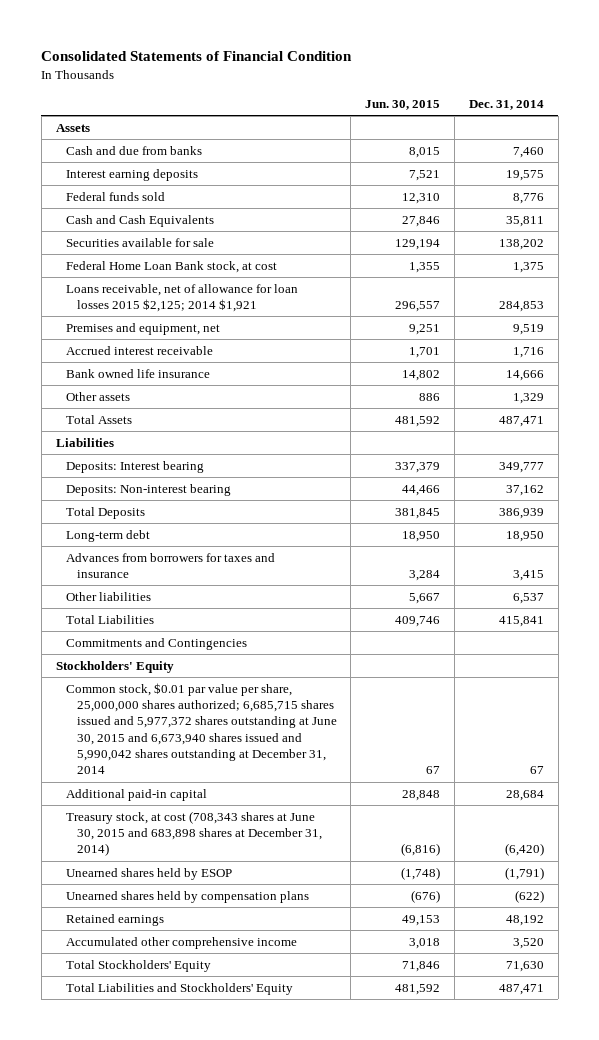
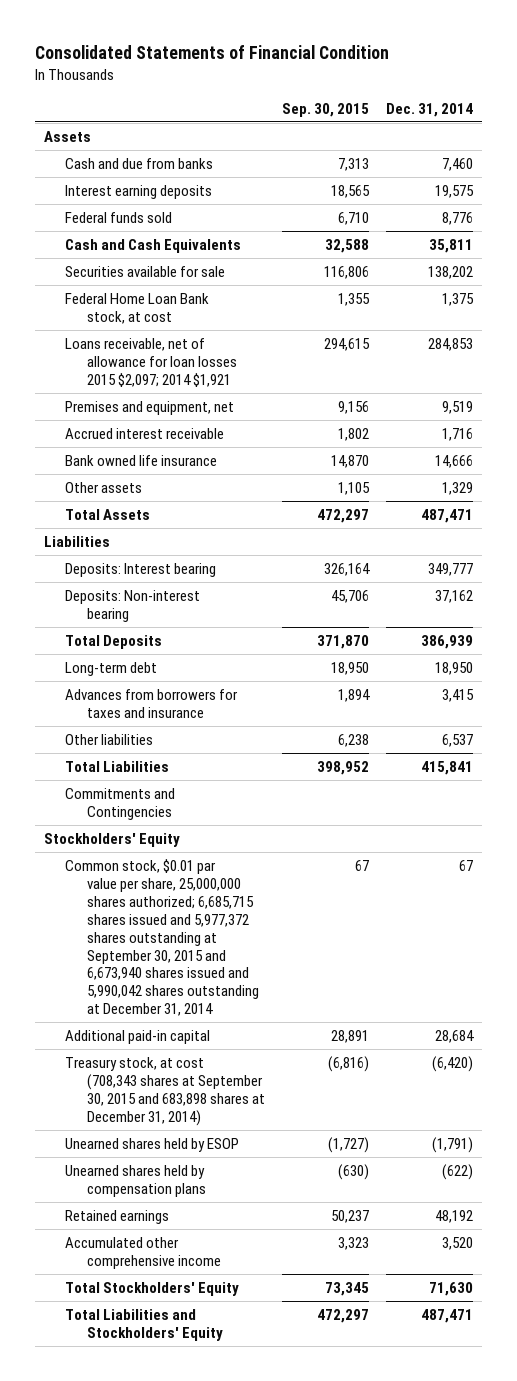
- | Jun. 30, 2015 | Dec. 31, 2014
+ | Sep. 30, 2015 | Dec. 31, 2014
- Loans receivable, net of allowance for loan losses 2015 $2,125; 2014 $1,921 | 296,557 | 284,853
+ Loans receivable, net of allowance for loan losses 2015 $2,097; 2014 $1,921 | 294,615 | 284,853
- Common stock, $0.01 par value per share, 25,000,000 shares authorized; 6,685,715 shares issued and 5,977,372 shares outstanding at June 30, 2015 and 6,673,940 shares issued and 5,990,042 shares outstanding at December 31, 2014 | 67 | 67
+ Common stock, $0.01 par value per share, 25,000,000 shares authorized; 6,685,715 shares issued and 5,977,372 shares outstanding at September 30, 2015 and 6,673,940 shares issued and 5,990,042 shares outstanding at December 31, 2014 | 67 | 67
- Treasury stock, at cost (708,343 shares at June 30, 2015 and 683,898 shares at December 31, 2014) | (6,816) | (6,420)
+ Treasury stock, at cost (708,343 shares at September 30, 2015 and 683,898 shares at December 31, 2014) | (6,816) | (6,420)

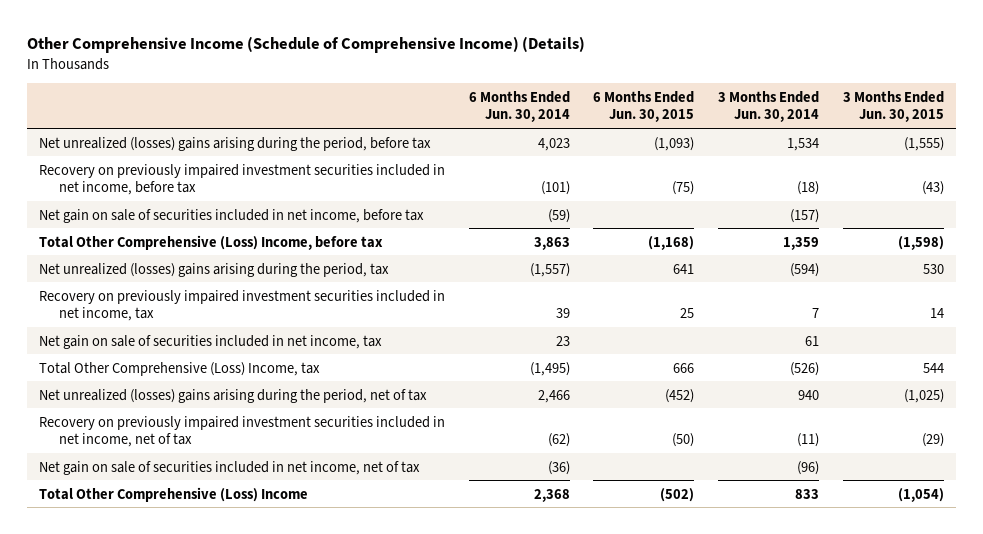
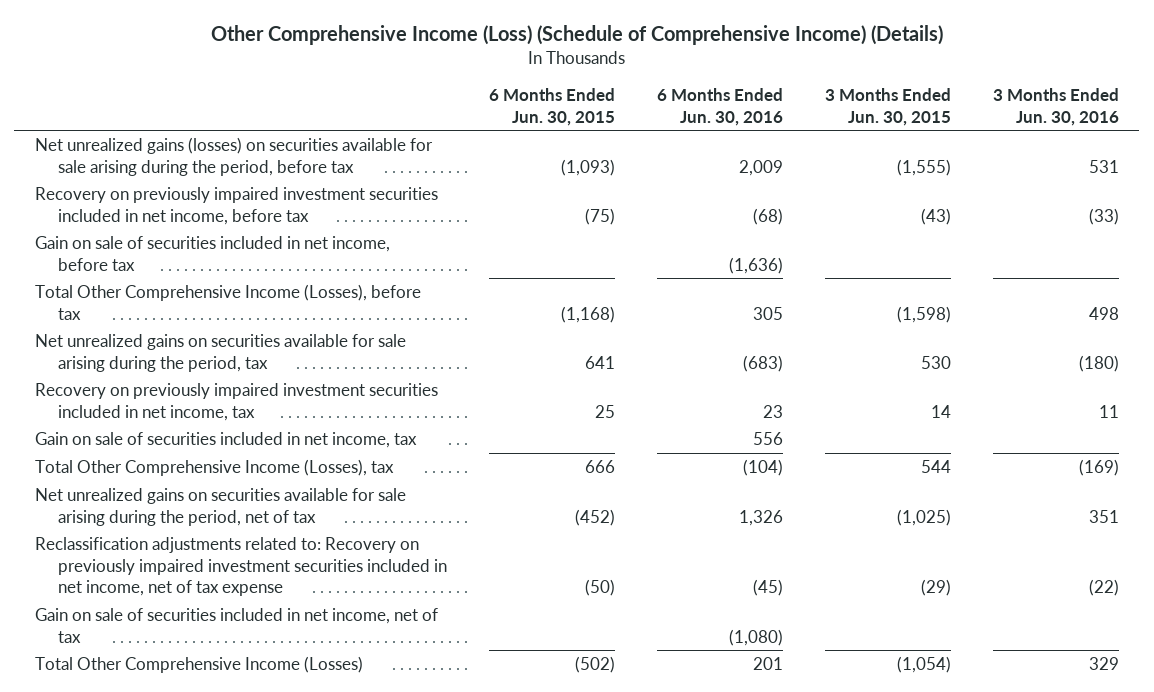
- Other Comprehensive Income (Schedule of Comprehensive Income) (Details)
+ Other Comprehensive Income (Loss) (Schedule of Comprehensive Income) (Details)
- | 6 Months Ended Jun. 30, 2014 | 6 Months Ended Jun. 30, 2015 | 3 Months Ended Jun. 30, 2014 | 3 Months Ended Jun. 30, 2015
+ | 6 Months Ended Jun. 30, 2015 | 6 Months Ended Jun. 30, 2016 | 3 Months Ended Jun. 30, 2015 | 3 Months Ended Jun. 30, 2016
- Net unrealized (losses) gains arising during the period, before tax | 4,023 | (1,093) | 1,534 | (1,555)
+ Net unrealized gains (losses) on securities available for sale arising during the period, before tax | (1,093) | 2,009 | (1,555) | 531
- Net gain on sale of securities included in net income, before tax | (59) | | (157) |
- Total Other Comprehensive (Loss) Income, before tax | 3,863 | (1,168) | 1,359 | (1,598)
- Net unrealized (losses) gains arising during the period, tax | (1,557) | 641 | (594) | 530
+ Gain on sale of securities included in net income, before tax | | (1,636) | |
+ Total Other Comprehensive Income (Losses), before tax | (1,168) | 305 | (1,598) | 498
+ Net unrealized gains on securities available for sale arising during the period, tax | 641 | (683) | 530 | (180)
- Net gain on sale of securities included in net income, tax | 23 | | 61 |
- Total Other Comprehensive (Loss) Income, tax | (1,495) | 666 | (526) | 544
- Net unrealized (losses) gains arising during the period, net of tax | 2,466 | (452) | 940 | (1,025)
- Recovery on previously impaired investment securities included in net income, net of tax | (62) | (50) | (11) | (29)
- Net gain on sale of securities included in net income, net of tax | (36) | | (96) |
- Total Other Comprehensive (Loss) Income | 2,368 | (502) | 833 | (1,054)
+ Gain on sale of securities included in net income, tax | | 556 | |
+ Total Other Comprehensive Income (Losses), tax | 666 | (104) | 544 | (169)
+ Net unrealized gains on securities available for sale arising during the period, net of tax | (452) | 1,326 | (1,025) | 351
+ Reclassification adjustments related to: Recovery on previously impaired investment securities included in net income, net of tax expense | (50) | (45) | (29) | (22)
+ Gain on sale of securities included in net income, net of tax | | (1,080) | |
+ Total Other Comprehensive Income (Losses) | (502) | 201 | (1,054) | 329

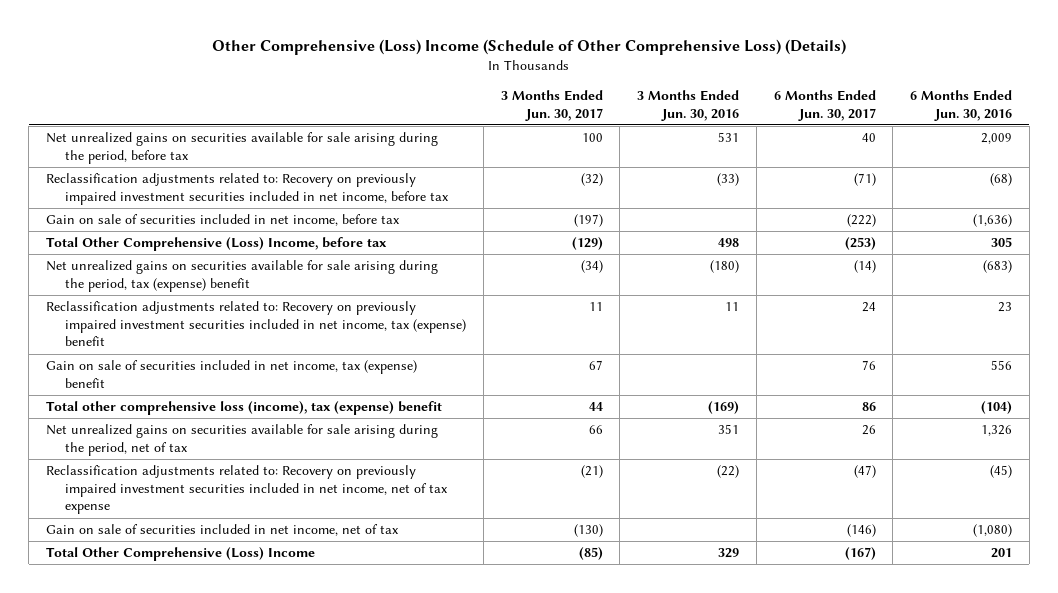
- Other Comprehensive Income (Loss) (Schedule of Comprehensive Income) (Details)
+ Other Comprehensive (Loss) Income (Schedule of Other Comprehensive Loss) (Details)
- | 6 Months Ended Jun. 30, 2015 | 6 Months Ended Jun. 30, 2016 | 3 Months Ended Jun. 30, 2015 | 3 Months Ended Jun. 30, 2016
+ | 3 Months Ended Jun. 30, 2017 | 3 Months Ended Jun. 30, 2016 | 6 Months Ended Jun. 30, 2017 | 6 Months Ended Jun. 30, 2016
- Net unrealized gains (losses) on securities available for sale arising during the period, before tax | (1,093) | 2,009 | (1,555) | 531
- Recovery on previously impaired investment securities included in net income, before tax | (75) | (68) | (43) | (33)
+ Net unrealized gains on securities available for sale arising during the period, before tax | 100 | 531 | 40 | 2,009
+ Reclassification adjustments related to: Recovery on previously impaired investment securities included in net income, before tax | (32) | (33) | (71) | (68)
- Total Other Comprehensive Income (Losses), before tax | (1,168) | 305 | (1,598) | 498
- Net unrealized gains on securities available for sale arising during the period, tax | 641 | (683) | 530 | (180)
- Recovery on previously impaired investment securities included in net income, tax | 25 | 23 | 14 | 11
- Gain on sale of securities included in net income, tax | | 556 | |
- Total Other Comprehensive Income (Losses), tax | 666 | (104) | 544 | (169)
+ Total Other Comprehensive (Loss) Income, before tax | (129) | 498 | (253) | 305
+ Net unrealized gains on securities available for sale arising during the period, tax (expense) benefit | (34) | (180) | (14) | (683)
+ Reclassification adjustments related to: Recovery on previously impaired investment securities included in net income, tax (expense) benefit | 11 | 11 | 24 | 23
+ Gain on sale of securities included in net income, tax (expense) benefit | 67 | | 76 | 556
+ Total other comprehensive loss (income), tax (expense) benefit | 44 | (169) | 86 | (104)
- Total Other Comprehensive Income (Losses) | (502) | 201 | (1,054) | 329
+ Total Other Comprehensive (Loss) Income | (85) | 329 | (167) | 201

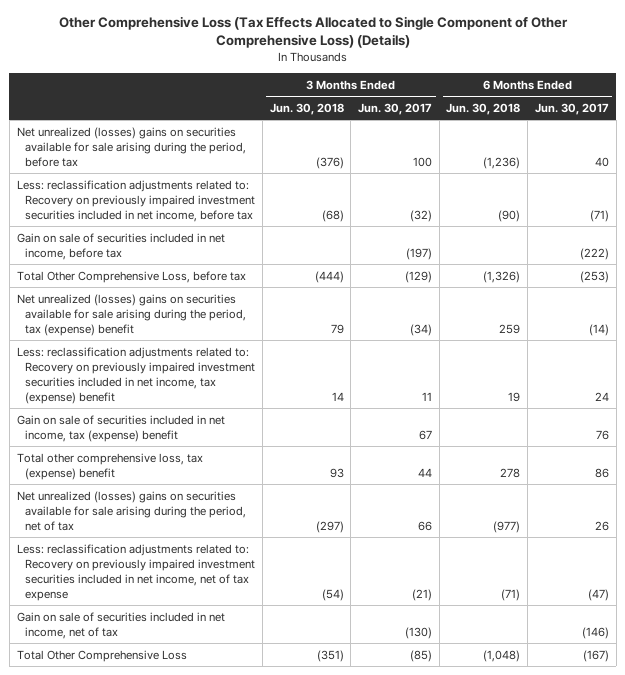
- Other Comprehensive (Loss) Income (Schedule of Other Comprehensive Loss) (Details)
+ Other Comprehensive Loss (Tax Effects Allocated to Single Component of Other Comprehensive Loss) (Details)
- | 3 Months Ended Jun. 30, 2017 | 3 Months Ended Jun. 30, 2016 | 6 Months Ended Jun. 30, 2017 | 6 Months Ended Jun. 30, 2016
+ | 3 Months Ended Jun. 30, 2018 | 3 Months Ended Jun. 30, 2017 | 6 Months Ended Jun. 30, 2018 | 6 Months Ended Jun. 30, 2017
- Net unrealized gains on securities available for sale arising during the period, before tax | 100 | 531 | 40 | 2,009
- Reclassification adjustments related to: Recovery on previously impaired investment securities included in net income, before tax | (32) | (33) | (71) | (68)
+ Net unrealized (losses) gains on securities available for sale arising during the period, before tax | (376) | 100 | (1,236) | 40
+ Less: reclassification adjustments related to: Recovery on previously impaired investment securities included in net income, before tax | (68) | (32) | (90) | (71)
- Total Other Comprehensive (Loss) Income, before tax | (129) | 498 | (253) | 305
- Net unrealized gains on securities available for sale arising during the period, tax (expense) benefit | (34) | (180) | (14) | (683)
- Reclassification adjustments related to: Recovery on previously impaired investment securities included in net income, tax (expense) benefit | 11 | 11 | 24 | 23
+ Total Other Comprehensive Loss, before tax | (444) | (129) | (1,326) | (253)
+ Net unrealized (losses) gains on securities available for sale arising during the period, tax (expense) benefit | 79 | (34) | 259 | (14)
+ Less: reclassification adjustments related to: Recovery on previously impaired investment securities included in net income, tax (expense) benefit | 14 | 11 | 19 | 24
- Total other comprehensive loss (income), tax (expense) benefit | 44 | (169) | 86 | (104)
- Net unrealized gains on securities available for sale arising during the period, net of tax | 66 | 351 | 26 | 1,326
- Reclassification adjustments related to: Recovery on previously impaired investment securities included in net income, net of tax expense | (21) | (22) | (47) | (45)
+ Total other comprehensive loss, tax (expense) benefit | 93 | 44 | 278 | 86
+ Net unrealized (losses) gains on securities available for sale arising during the period, net of tax | (297) | 66 | (977) | 26
+ Less: reclassification adjustments related to: Recovery on previously impaired investment securities included in net income, net of tax expense | (54) | (21) | (71) | (47)
- Total Other Comprehensive (Loss) Income | (85) | 329 | (167) | 201
+ Total Other Comprehensive Loss | (351) | (85) | (1,048) | (167)

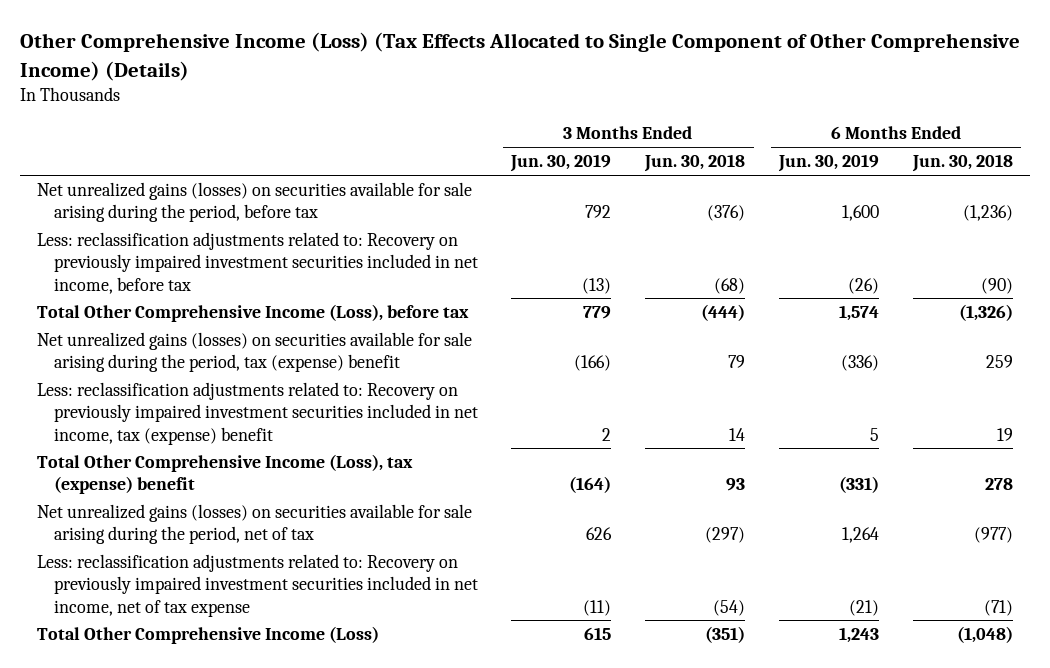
- Other Comprehensive Loss (Tax Effects Allocated to Single Component of Other Comprehensive Loss) (Details)
+ Other Comprehensive Income (Loss) (Tax Effects Allocated to Single Component of Other Comprehensive Income) (Details)
- | 3 Months Ended Jun. 30, 2018 | 3 Months Ended Jun. 30, 2017 | 6 Months Ended Jun. 30, 2018 | 6 Months Ended Jun. 30, 2017
+ | 3 Months Ended Jun. 30, 2019 | 3 Months Ended Jun. 30, 2018 | 6 Months Ended Jun. 30, 2019 | 6 Months Ended Jun. 30, 2018
- Net unrealized (losses) gains on securities available for sale arising during the period, before tax | (376) | 100 | (1,236) | 40
+ Net unrealized gains (losses) on securities available for sale arising during the period, before tax | 792 | (376) | 1,600 | (1,236)
- Gain on sale of securities included in net income, before tax | | (197) | | (222)
- Total Other Comprehensive Loss, before tax | (444) | (129) | (1,326) | (253)
- Net unrealized (losses) gains on securities available for sale arising during the period, tax (expense) benefit | 79 | (34) | 259 | (14)
+ Total Other Comprehensive Income (Loss), before tax | 779 | (444) | 1,574 | (1,326)
+ Net unrealized gains (losses) on securities available for sale arising during the period, tax (expense) benefit | (166) | 79 | (336) | 259
- Gain on sale of securities included in net income, tax (expense) benefit | | 67 | | 76
- Total other comprehensive loss, tax (expense) benefit | 93 | 44 | 278 | 86
- Net unrealized (losses) gains on securities available for sale arising during the period, net of tax | (297) | 66 | (977) | 26
+ Total Other Comprehensive Income (Loss), tax (expense) benefit | (164) | 93 | (331) | 278
+ Net unrealized gains (losses) on securities available for sale arising during the period, net of tax | 626 | (297) | 1,264 | (977)
- Gain on sale of securities included in net income, net of tax | | (130) | | (146)
- Total Other Comprehensive Loss | (351) | (85) | (1,048) | (167)
+ Total Other Comprehensive Income (Loss) | 615 | (351) | 1,243 | (1,048)

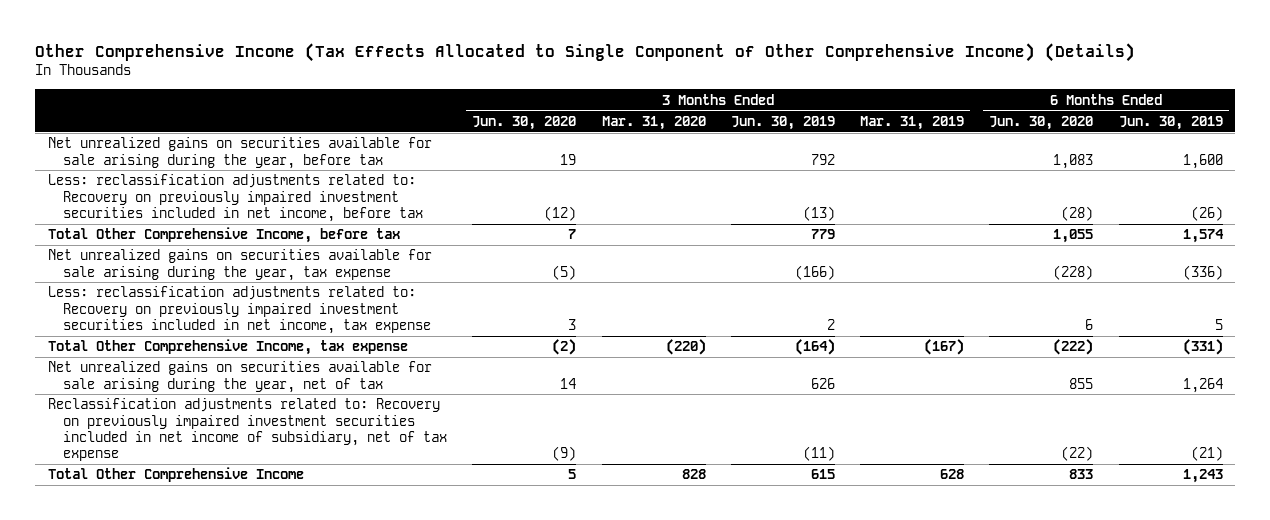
- Other Comprehensive Income (Loss) (Tax Effects Allocated to Single Component of Other Comprehensive Income) (Details)
+ Other Comprehensive Income (Tax Effects Allocated to Single Component of Other Comprehensive Income) (Details)
- | 3 Months Ended Jun. 30, 2019 | 3 Months Ended Jun. 30, 2018 | 6 Months Ended Jun. 30, 2019 | 6 Months Ended Jun. 30, 2018
+ | 3 Months Ended Jun. 30, 2020 | 3 Months Ended Mar. 31, 2020 | 3 Months Ended Jun. 30, 2019 | 3 Months Ended Mar. 31, 2019 | 6 Months Ended Jun. 30, 2020 | 6 Months Ended Jun. 30, 2019
- Net unrealized gains (losses) on securities available for sale arising during the period, before tax | 792 | (376) | 1,600 | (1,236)
+ Net unrealized gains on securities available for sale arising during the year, before tax | 19 | | 792 | | 1,083 | 1,600
- Total Other Comprehensive Income (Loss), before tax | 779 | (444) | 1,574 | (1,326)
- Net unrealized gains (losses) on securities available for sale arising during the period, tax (expense) benefit | (166) | 79 | (336) | 259
- Less: reclassification adjustments related to: Recovery on previously impaired investment securities included in net income, tax (expense) benefit | 2 | 14 | 5 | 19
- Total Other Comprehensive Income (Loss), tax (expense) benefit | (164) | 93 | (331) | 278
- Net unrealized gains (losses) on securities available for sale arising during the period, net of tax | 626 | (297) | 1,264 | (977)
- Less: reclassification adjustments related to: Recovery on previously impaired investment securities included in net income, net of tax expense | (11) | (54) | (21) | (71)
- Total Other Comprehensive Income (Loss) | 615 | (351) | 1,243 | (1,048)
+ Total Other Comprehensive Income, before tax | 7 | | 779 | | 1,055 | 1,574
+ Net unrealized gains on securities available for sale arising during the year, tax expense | (5) | | (166) | | (228) | (336)
+ Less: reclassification adjustments related to: Recovery on previously impaired investment securities included in net income, tax expense | 3 | | 2 | | 6 | 5
+ Total Other Comprehensive Income, tax expense | (2) | (220) | (164) | (167) | (222) | (331)
+ Net unrealized gains on securities available for sale arising during the year, net of tax | 14 | | 626 | | 855 | 1,264
+ Reclassification adjustments related to: Recovery on previously impaired investment securities included in net income of subsidiary, net of tax expense | (9) | | (11) | | (22) | (21)
+ Total Other Comprehensive Income | 5 | 828 | 615 | 628 | 833 | 1,243

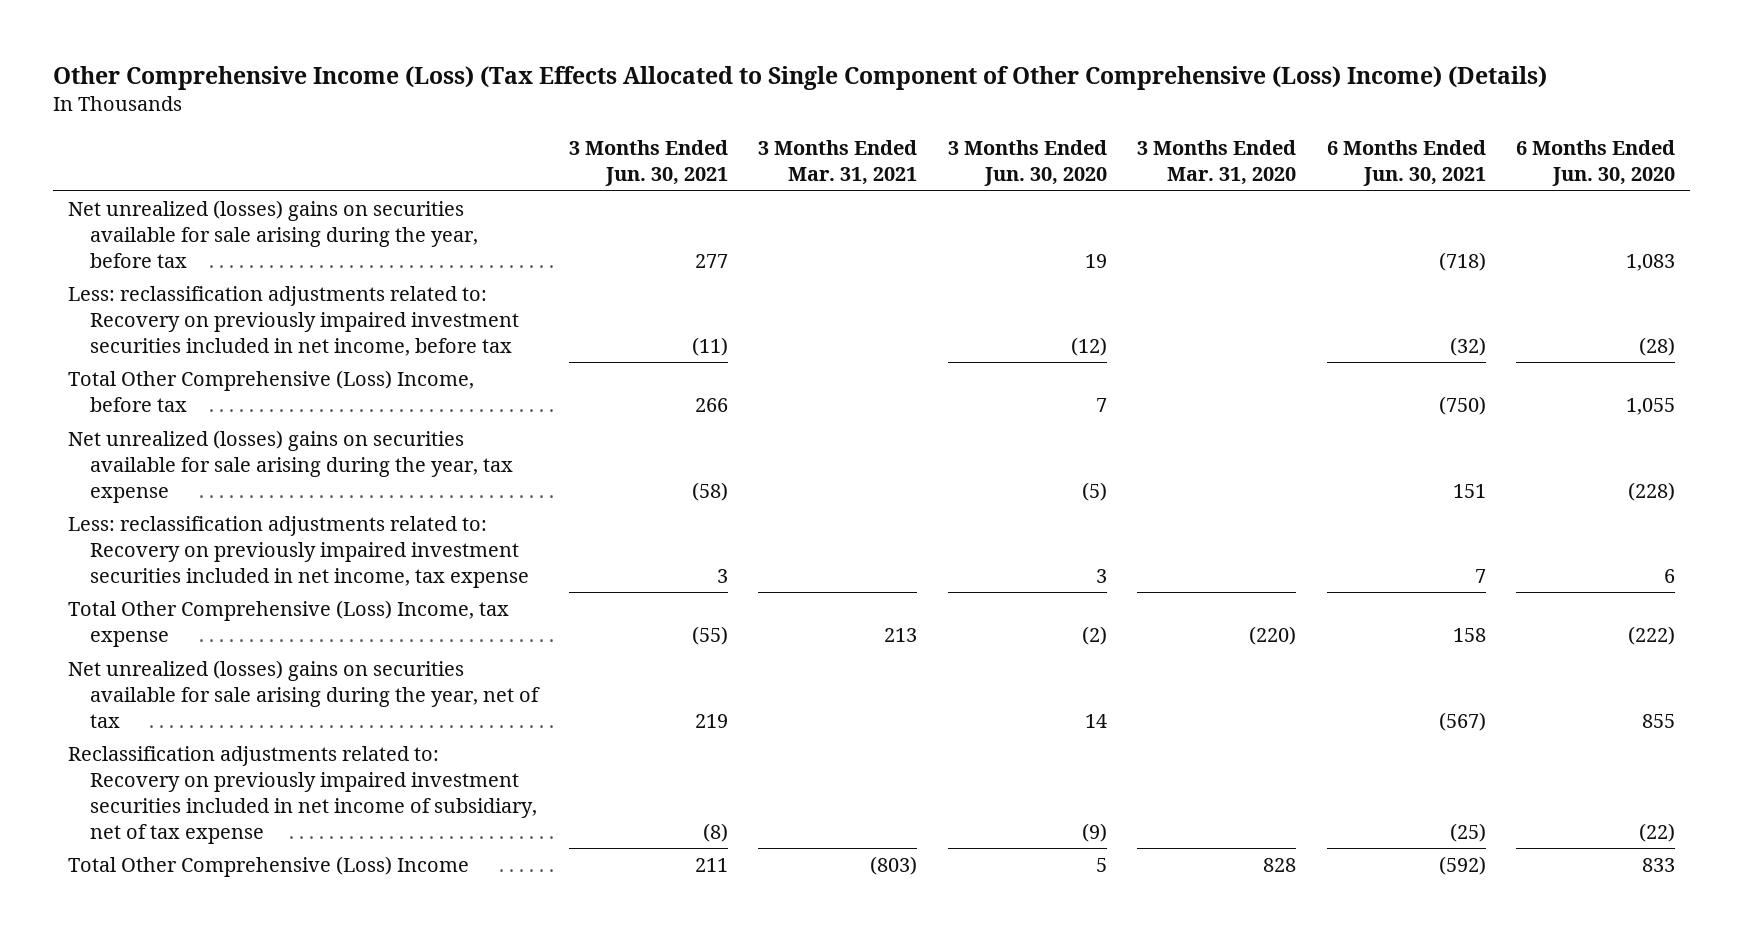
- Other Comprehensive Income (Tax Effects Allocated to Single Component of Other Comprehensive Income) (Details)
+ Other Comprehensive Income (Loss) (Tax Effects Allocated to Single Component of Other Comprehensive (Loss) Income) (Details)
- | 3 Months Ended Jun. 30, 2020 | 3 Months Ended Mar. 31, 2020 | 3 Months Ended Jun. 30, 2019 | 3 Months Ended Mar. 31, 2019 | 6 Months Ended Jun. 30, 2020 | 6 Months Ended Jun. 30, 2019
+ | 3 Months Ended Jun. 30, 2021 | 3 Months Ended Mar. 31, 2021 | 3 Months Ended Jun. 30, 2020 | 3 Months Ended Mar. 31, 2020 | 6 Months Ended Jun. 30, 2021 | 6 Months Ended Jun. 30, 2020
- Net unrealized gains on securities available for sale arising during the year, before tax | 19 | | 792 | | 1,083 | 1,600
+ Net unrealized (losses) gains on securities available for sale arising during the year, before tax | 277 | | 19 | | (718) | 1,083
- Total Other Comprehensive Income, before tax | 7 | | 779 | | 1,055 | 1,574
- Net unrealized gains on securities available for sale arising during the year, tax expense | (5) | | (166) | | (228) | (336)
+ Total Other Comprehensive (Loss) Income, before tax | 266 | | 7 | | (750) | 1,055
+ Net unrealized (losses) gains on securities available for sale arising during the year, tax expense | (58) | | (5) | | 151 | (228)
- Total Other Comprehensive Income, tax expense | (2) | (220) | (164) | (167) | (222) | (331)
- Net unrealized gains on securities available for sale arising during the year, net of tax | 14 | | 626 | | 855 | 1,264
+ Total Other Comprehensive (Loss) Income, tax expense | (55) | 213 | (2) | (220) | 158 | (222)
+ Net unrealized (losses) gains on securities available for sale arising during the year, net of tax | 219 | | 14 | | (567) | 855
- Total Other Comprehensive Income | 5 | 828 | 615 | 628 | 833 | 1,243
+ Total Other Comprehensive (Loss) Income | 211 | (803) | 5 | 828 | (592) | 833

